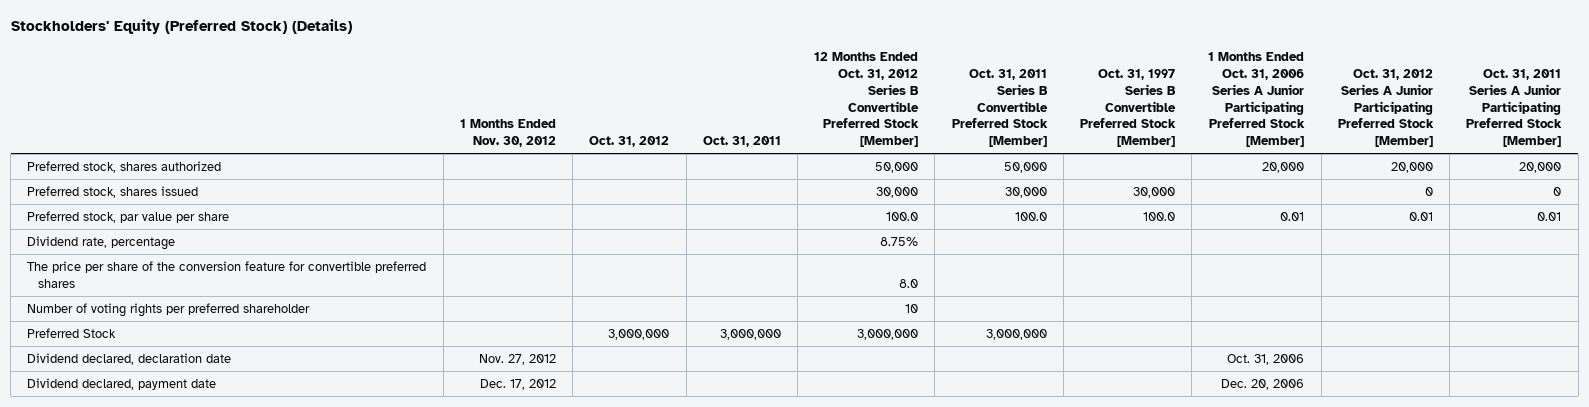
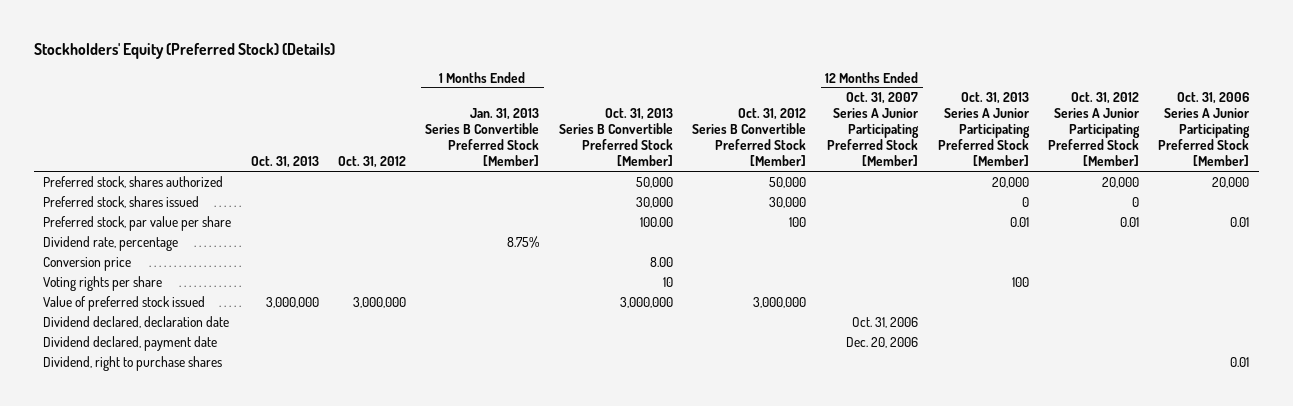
- | 1 Months Ended Nov. 30, 2012 | Oct. 31, 2012 | Oct. 31, 2011 | 12 Months Ended Oct. 31, 2012 Series B Convertible Preferred Stock [Member] | Oct. 31, 2011 Series B Convertible Preferred Stock [Member] | Oct. 31, 1997 Series B Convertible Preferred Stock [Member] | 1 Months Ended Oct. 31, 2006 Series A Junior Participating Preferred Stock [Member] | Oct. 31, 2012 Series A Junior Participating Preferred Stock [Member] | Oct. 31, 2011 Series A Junior Participating Preferred Stock [Member]
+ | Oct. 31, 2013 | Oct. 31, 2012 | 1 Months Ended Jan. 31, 2013 Series B Convertible Preferred Stock [Member] | Oct. 31, 2013 Series B Convertible Preferred Stock [Member] | Oct. 31, 2012 Series B Convertible Preferred Stock [Member] | 12 Months Ended Oct. 31, 2007 Series A Junior Participating Preferred Stock [Member] | Oct. 31, 2013 Series A Junior Participating Preferred Stock [Member] | Oct. 31, 2012 Series A Junior Participating Preferred Stock [Member] | Oct. 31, 2006 Series A Junior Participating Preferred Stock [Member]
- The price per share of the conversion feature for convertible preferred shares | | | | 8.0 | | | | |
- Number of voting rights per preferred shareholder | | | | 10 | | | | |
- Preferred Stock | | 3,000,000 | 3,000,000 | 3,000,000 | 3,000,000 | | | |
+ Conversion price | | | | 8.00 | | | | |
+ Voting rights per share | | | | 10 | | | 100 | |
+ Value of preferred stock issued | 3,000,000 | 3,000,000 | | 3,000,000 | 3,000,000 | | | |
+ Dividend, right to purchase shares | | | | | | | | | 0.01

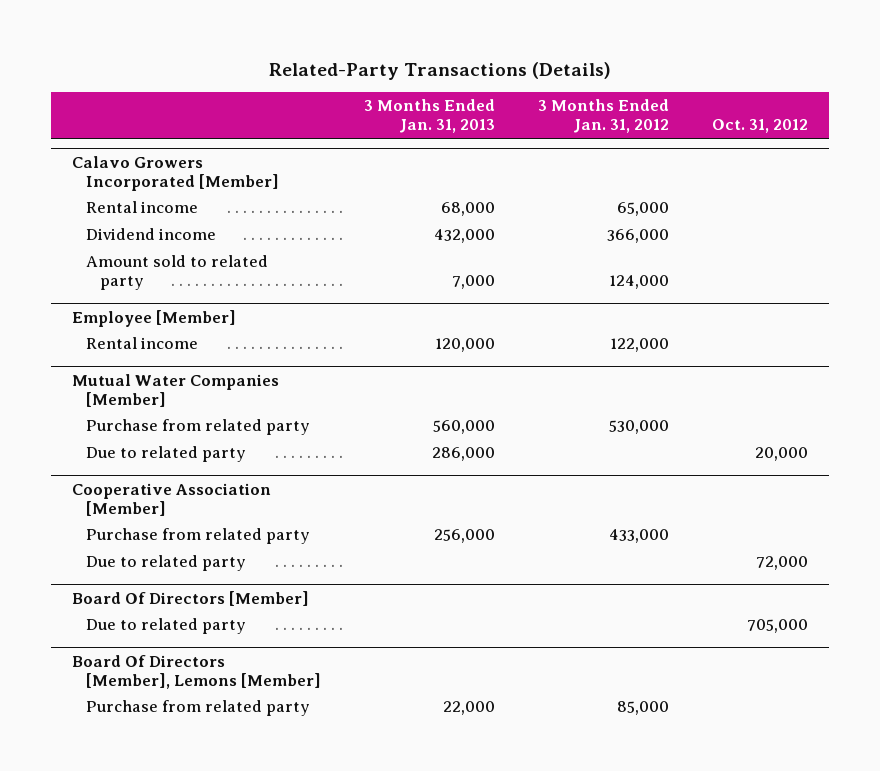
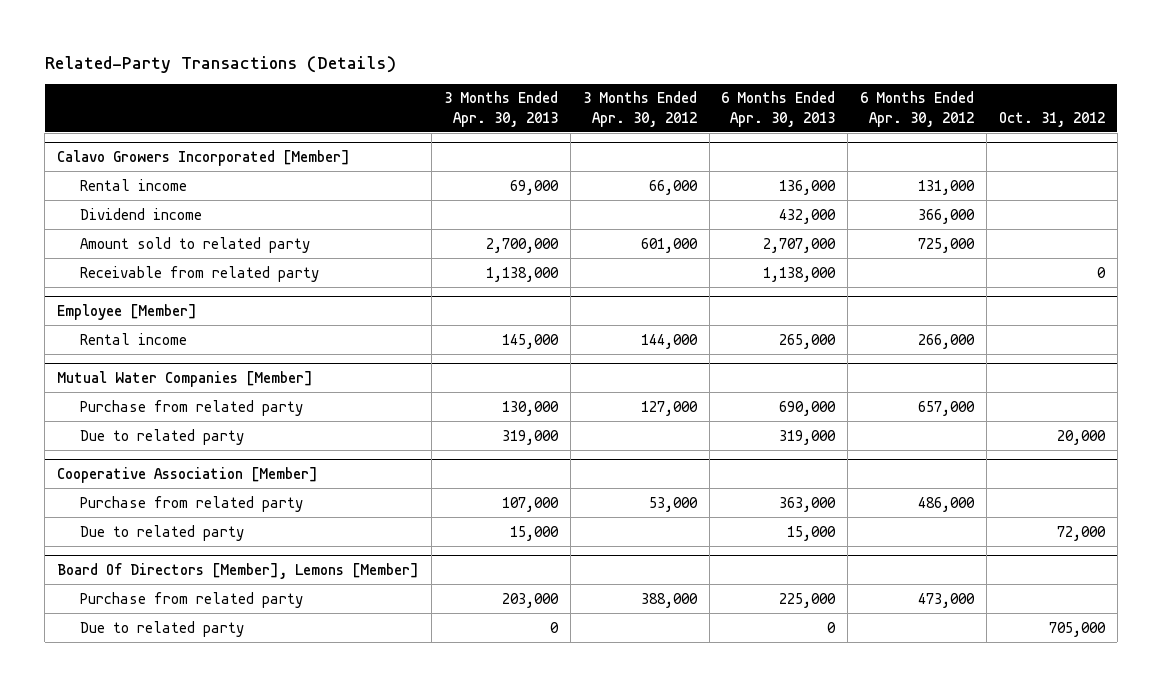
- | 3 Months Ended Jan. 31, 2013 | 3 Months Ended Jan. 31, 2012 | Oct. 31, 2012
+ | 3 Months Ended Apr. 30, 2013 | 3 Months Ended Apr. 30, 2012 | 6 Months Ended Apr. 30, 2013 | 6 Months Ended Apr. 30, 2012 | Oct. 31, 2012
@ Calavo Growers Incorporated [Member]
+ Receivable from related party | 1,138,000 | | 1,138,000 | | 0
- Board Of Directors [Member]
- Due to related party | | | 705,000
@ Board Of Directors [Member], Lemons [Member]
+ Due to related party | 0 | | 0 | | 705,000

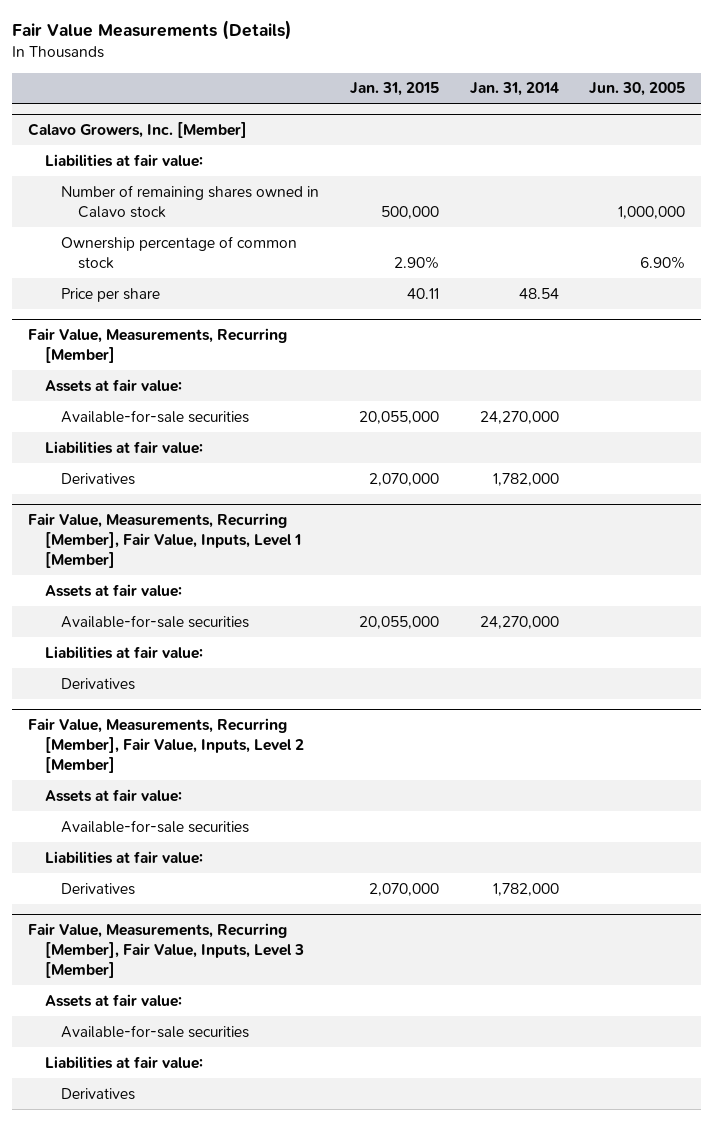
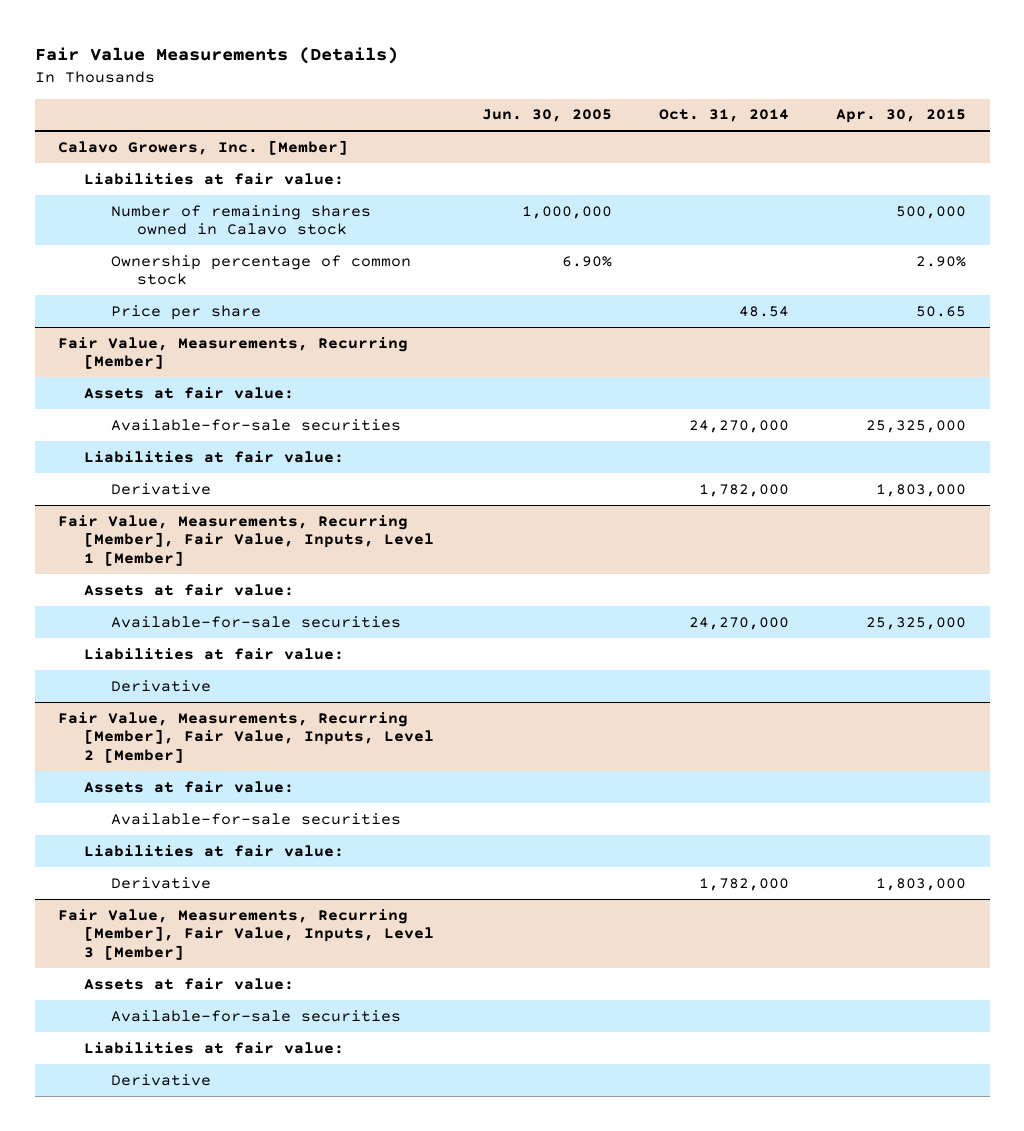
- | Jan. 31, 2015 | Jan. 31, 2014 | Jun. 30, 2005
+ | Jun. 30, 2005 | Oct. 31, 2014 | Apr. 30, 2015
@ Fair Value, Measurements, Recurring [Member]
- Derivatives | 2,070,000 | 1,782,000 |
+ Derivative | | 1,782,000 | 1,803,000
@ Fair Value, Measurements, Recurring [Member], Fair Value, Inputs, Level 1 [Member]
- Derivatives
+ Derivative
@ Fair Value, Measurements, Recurring [Member], Fair Value, Inputs, Level 2 [Member]
- Derivatives | 2,070,000 | 1,782,000 |
+ Derivative | | 1,782,000 | 1,803,000
@ Fair Value, Measurements, Recurring [Member], Fair Value, Inputs, Level 3 [Member]
- Derivatives
+ Derivative

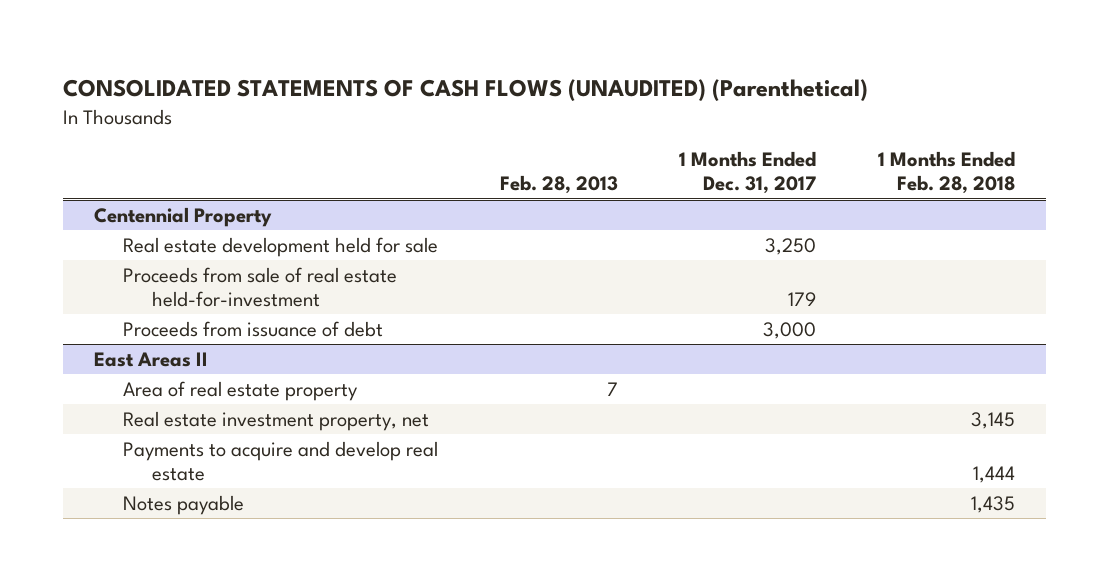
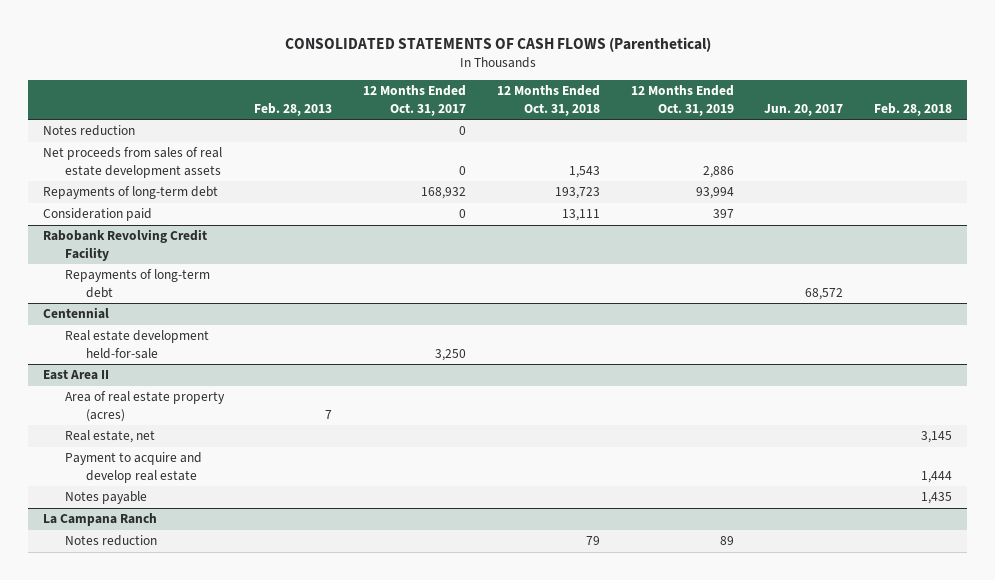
- CONSOLIDATED STATEMENTS OF CASH FLOWS (UNAUDITED) (Parenthetical)
+ CONSOLIDATED STATEMENTS OF CASH FLOWS (Parenthetical)
- | Feb. 28, 2013 | 1 Months Ended Dec. 31, 2017 | 1 Months Ended Feb. 28, 2018
+ | Feb. 28, 2013 | 12 Months Ended Oct. 31, 2017 | 12 Months Ended Oct. 31, 2018 | 12 Months Ended Oct. 31, 2019 | Jun. 20, 2017 | Feb. 28, 2018
- Centennial Property
- Real estate development held for sale | | 3,250 |
- Proceeds from sale of real estate held-for-investment | | 179 |
- Proceeds from issuance of debt | | 3,000 |
- East Areas II
- Area of real estate property | 7 | |
- Real estate investment property, net | | | 3,145
- Payments to acquire and develop real estate | | | 1,444
+ Notes reduction | | 0 | | | |
+ Net proceeds from sales of real estate development assets | | 0 | 1,543 | 2,886 | |
+ Repayments of long-term debt | | 168,932 | 193,723 | 93,994 | |
+ Consideration paid | | 0 | 13,111 | 397 | |
+ Rabobank Revolving Credit Facility
+ Repayments of long-term debt | | | | | 68,572 |
+ Centennial
+ Real estate development held-for-sale | | 3,250 | | | |
+ East Area II
+ Area of real estate property (acres) | 7 | | | | |
+ Real estate, net | | | | | | 3,145
+ Payment to acquire and develop real estate | | | | | | 1,444
+ La Campana Ranch
+ Notes reduction | | | 79 | 89 | |

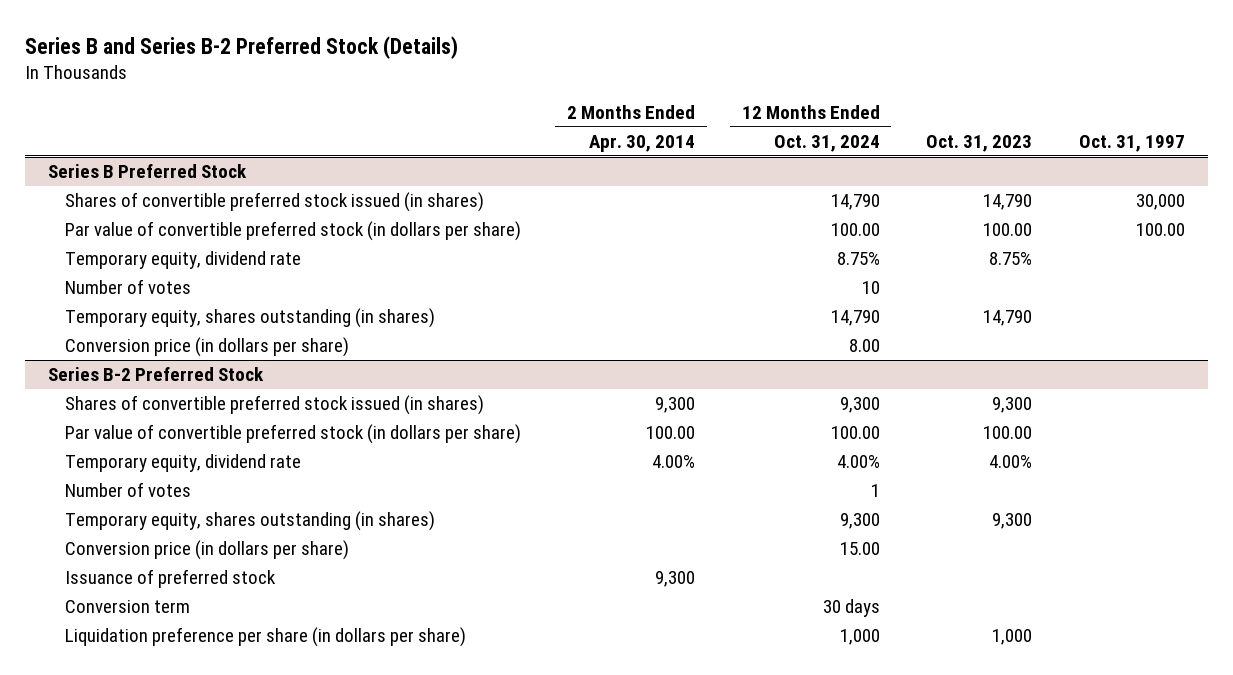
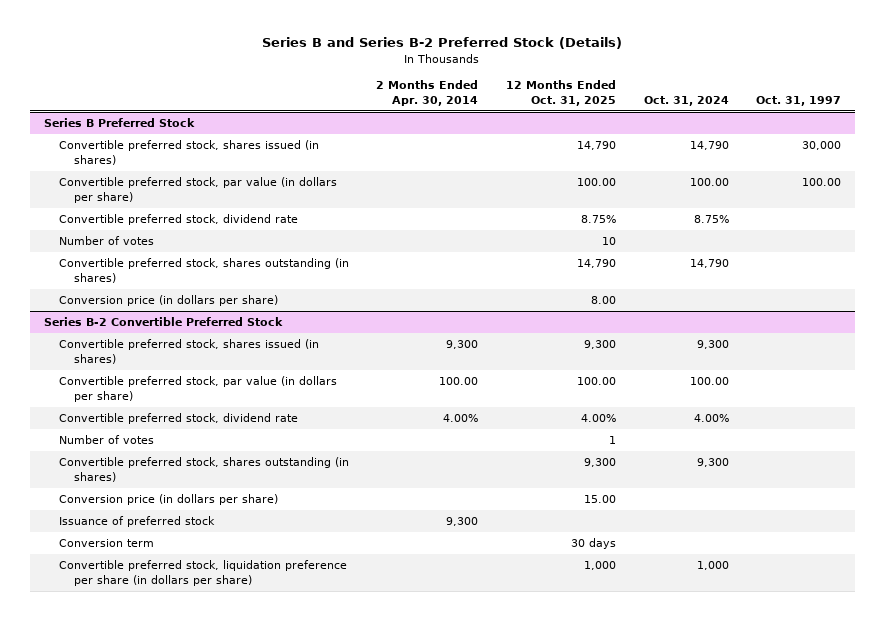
- | 2 Months Ended Apr. 30, 2014 | 12 Months Ended Oct. 31, 2024 | Oct. 31, 2023 | Oct. 31, 1997
+ | 2 Months Ended Apr. 30, 2014 | 12 Months Ended Oct. 31, 2025 | Oct. 31, 2024 | Oct. 31, 1997
@ Series B Preferred Stock
- Shares of convertible preferred stock issued (in shares) | | 14,790 | 14,790 | 30,000
- Par value of convertible preferred stock (in dollars per share) | | 100.00 | 100.00 | 100.00
- Temporary equity, dividend rate | | 8.75% | 8.75% |
+ Convertible preferred stock, shares issued (in shares) | | 14,790 | 14,790 | 30,000
+ Convertible preferred stock, par value (in dollars per share) | | 100.00 | 100.00 | 100.00
+ Convertible preferred stock, dividend rate | | 8.75% | 8.75% |
- Temporary equity, shares outstanding (in shares) | | 14,790 | 14,790 |
+ Convertible preferred stock, shares outstanding (in shares) | | 14,790 | 14,790 |
- Series B-2 Preferred Stock
- Shares of convertible preferred stock issued (in shares) | 9,300 | 9,300 | 9,300 |
- Par value of convertible preferred stock (in dollars per share) | 100.00 | 100.00 | 100.00 |
- Temporary equity, dividend rate | 4.00% | 4.00% | 4.00% |
+ Series B-2 Convertible Preferred Stock
+ Convertible preferred stock, shares issued (in shares) | 9,300 | 9,300 | 9,300 |
+ Convertible preferred stock, par value (in dollars per share) | 100.00 | 100.00 | 100.00 |
+ Convertible preferred stock, dividend rate | 4.00% | 4.00% | 4.00% |
- Temporary equity, shares outstanding (in shares) | | 9,300 | 9,300 |
+ Convertible preferred stock, shares outstanding (in shares) | | 9,300 | 9,300 |
- Liquidation preference per share (in dollars per share) | | 1,000 | 1,000 |
+ Convertible preferred stock, liquidation preference per share (in dollars per share) | | 1,000 | 1,000 |

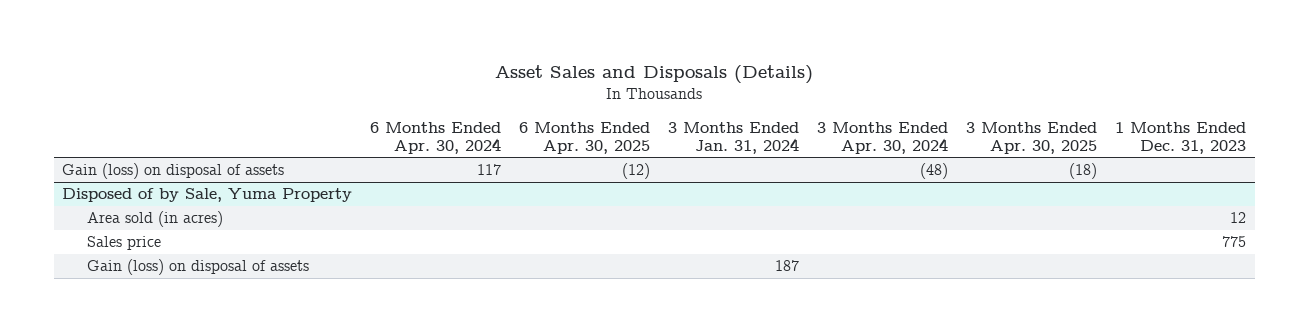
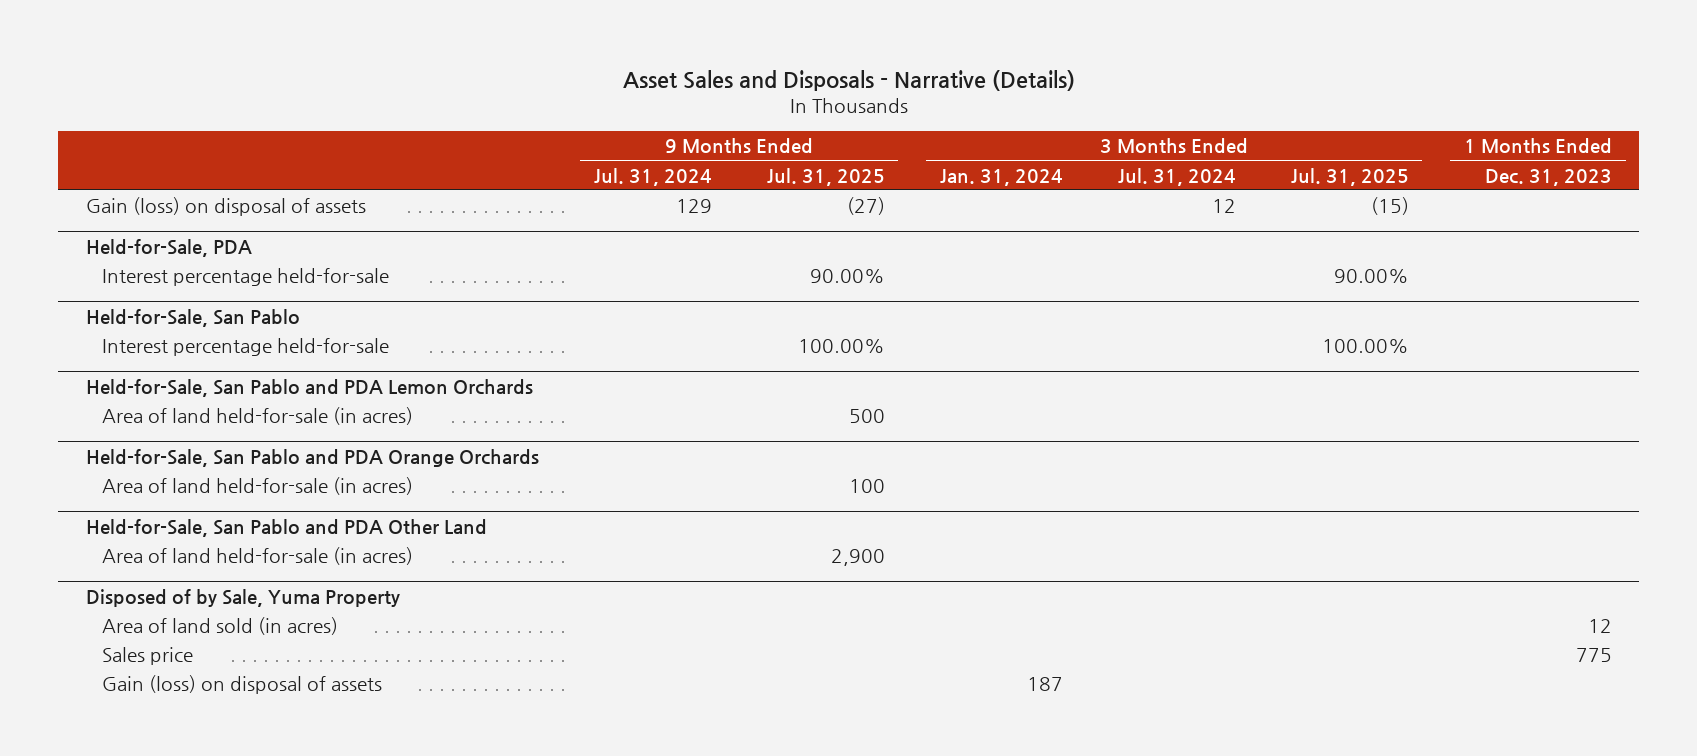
- Asset Sales and Disposals (Details)
+ Asset Sales and Disposals - Narrative (Details)
- | 6 Months Ended Apr. 30, 2024 | 6 Months Ended Apr. 30, 2025 | 3 Months Ended Jan. 31, 2024 | 3 Months Ended Apr. 30, 2024 | 3 Months Ended Apr. 30, 2025 | 1 Months Ended Dec. 31, 2023
+ | 9 Months Ended Jul. 31, 2024 | 9 Months Ended Jul. 31, 2025 | 3 Months Ended Jan. 31, 2024 | 3 Months Ended Jul. 31, 2024 | 3 Months Ended Jul. 31, 2025 | 1 Months Ended Dec. 31, 2023
+ Held-for-Sale, PDA
+ Interest percentage held-for-sale | | 90.00% | | | 90.00% |
+ Held-for-Sale, San Pablo
+ Interest percentage held-for-sale | | 100.00% | | | 100.00% |
+ Held-for-Sale, San Pablo and PDA Lemon Orchards
+ Area of land held-for-sale (in acres) | | 500 | | | |
+ Held-for-Sale, San Pablo and PDA Orange Orchards
+ Area of land held-for-sale (in acres) | | 100 | | | |
+ Held-for-Sale, San Pablo and PDA Other Land
+ Area of land held-for-sale (in acres) | | 2,900 | | | |
@ Disposed of by Sale, Yuma Property
- Area sold (in acres) | | | | | | 12
+ Area of land sold (in acres) | | | | | | 12

